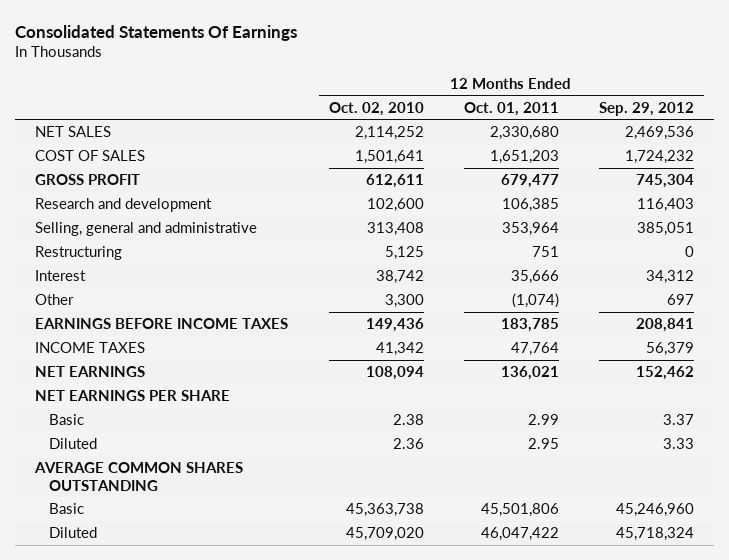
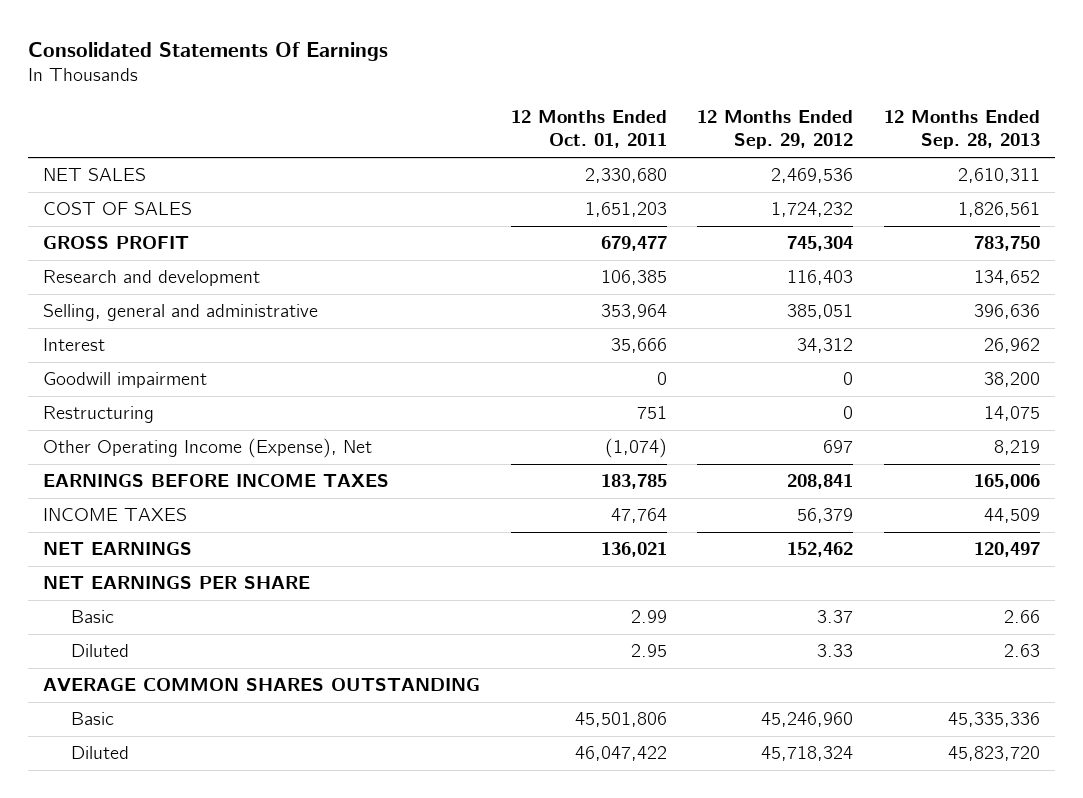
- | 12 Months Ended Oct. 02, 2010 | 12 Months Ended Oct. 01, 2011 | 12 Months Ended Sep. 29, 2012
+ | 12 Months Ended Oct. 01, 2011 | 12 Months Ended Sep. 29, 2012 | 12 Months Ended Sep. 28, 2013
- Other | 3,300 | (1,074) | 697
+ Goodwill impairment | 0 | 0 | 38,200
moved down: Restructuring | 751 | 0 | 14,075
+ Other Operating Income (Expense), Net | (1,074) | 697 | 8,219

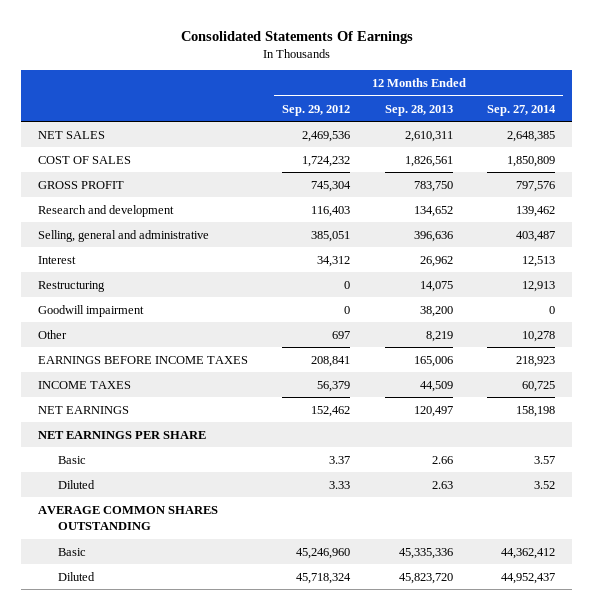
- | 12 Months Ended Oct. 01, 2011 | 12 Months Ended Sep. 29, 2012 | 12 Months Ended Sep. 28, 2013
+ | 12 Months Ended Sep. 29, 2012 | 12 Months Ended Sep. 28, 2013 | 12 Months Ended Sep. 27, 2014
- Other Operating Income (Expense), Net | (1,074) | 697 | 8,219
moved down: Goodwill impairment | 0 | 38,200 | 0
+ Other | 697 | 8,219 | 10,278

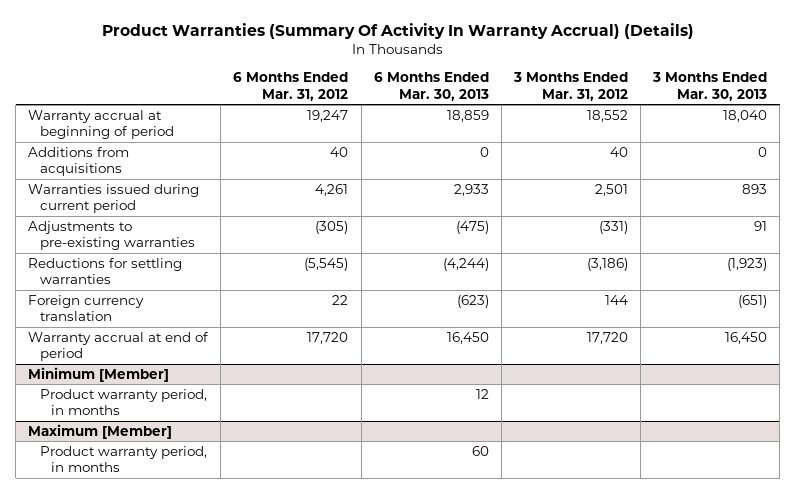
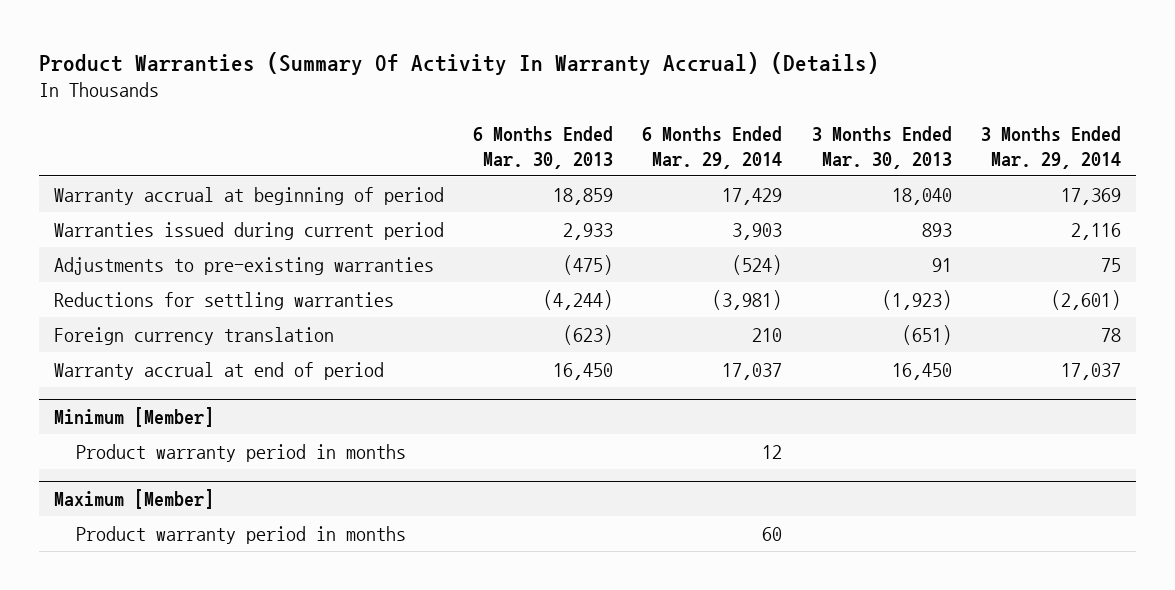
- | 6 Months Ended Mar. 31, 2012 | 6 Months Ended Mar. 30, 2013 | 3 Months Ended Mar. 31, 2012 | 3 Months Ended Mar. 30, 2013
+ | 6 Months Ended Mar. 30, 2013 | 6 Months Ended Mar. 29, 2014 | 3 Months Ended Mar. 30, 2013 | 3 Months Ended Mar. 29, 2014
- Additions from acquisitions | 40 | 0 | 40 | 0
@ Minimum [Member]
- Product warranty period, in months | | 12 | |
+ Product warranty period in months | | 12 | |
@ Maximum [Member]
- Product warranty period, in months | | 60 | |
+ Product warranty period in months | | 60 | |

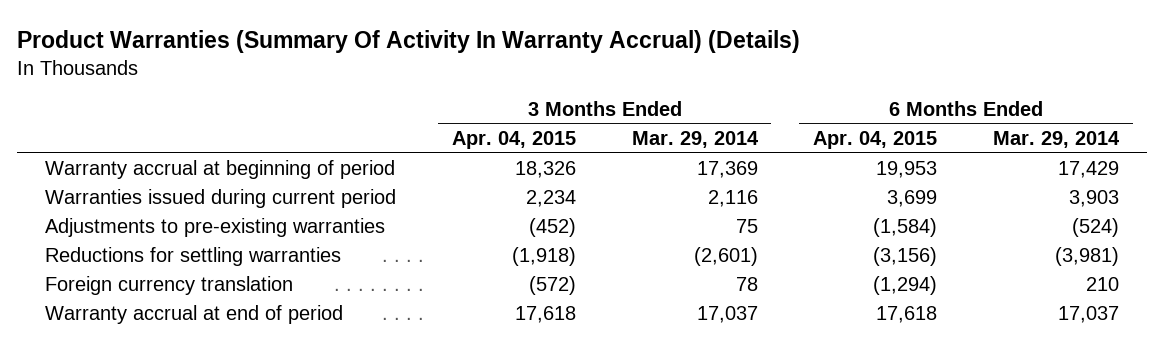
- | 6 Months Ended Mar. 30, 2013 | 6 Months Ended Mar. 29, 2014 | 3 Months Ended Mar. 30, 2013 | 3 Months Ended Mar. 29, 2014
+ | 3 Months Ended Apr. 04, 2015 | 3 Months Ended Mar. 29, 2014 | 6 Months Ended Apr. 04, 2015 | 6 Months Ended Mar. 29, 2014
- Minimum [Member]
- Product warranty period in months | | 12 | |
- Maximum [Member]
- Product warranty period in months | | 60 | |

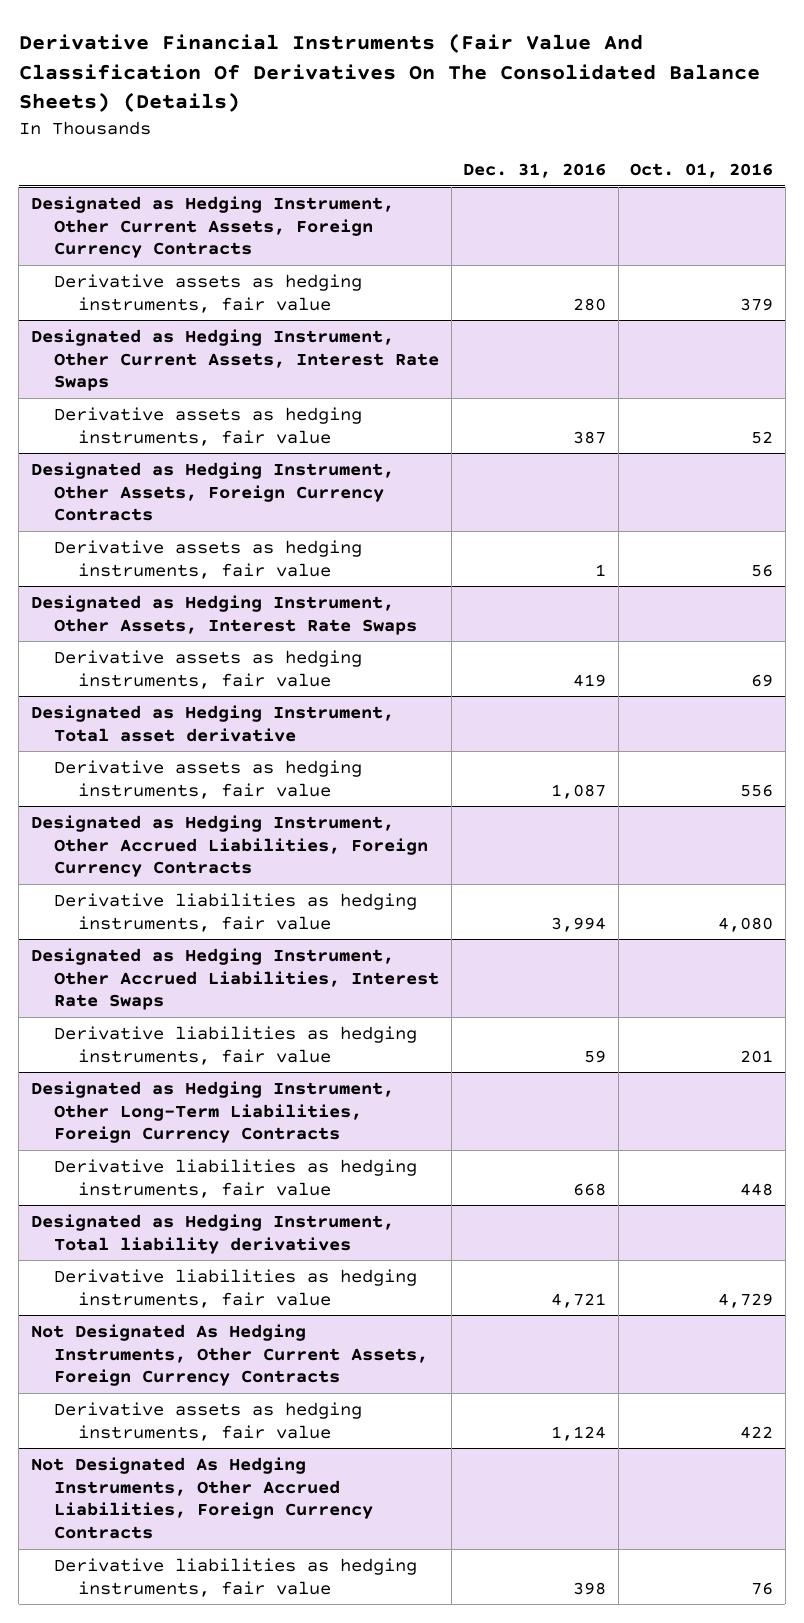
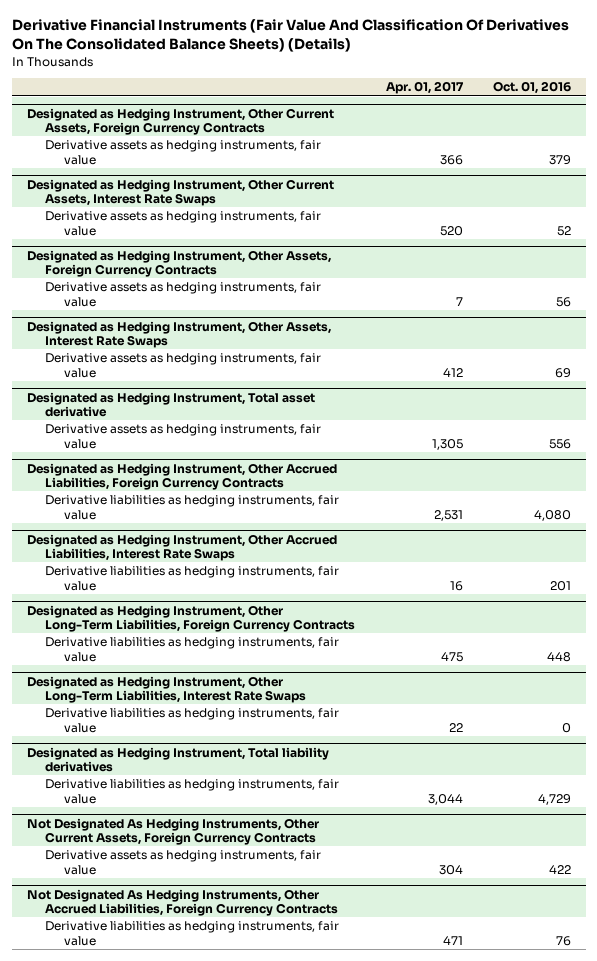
- | Dec. 31, 2016 | Oct. 01, 2016
+ | Apr. 01, 2017 | Oct. 01, 2016
+ Designated as Hedging Instrument, Other Long-Term Liabilities, Interest Rate Swaps
+ Derivative liabilities as hedging instruments, fair value | 22 | 0

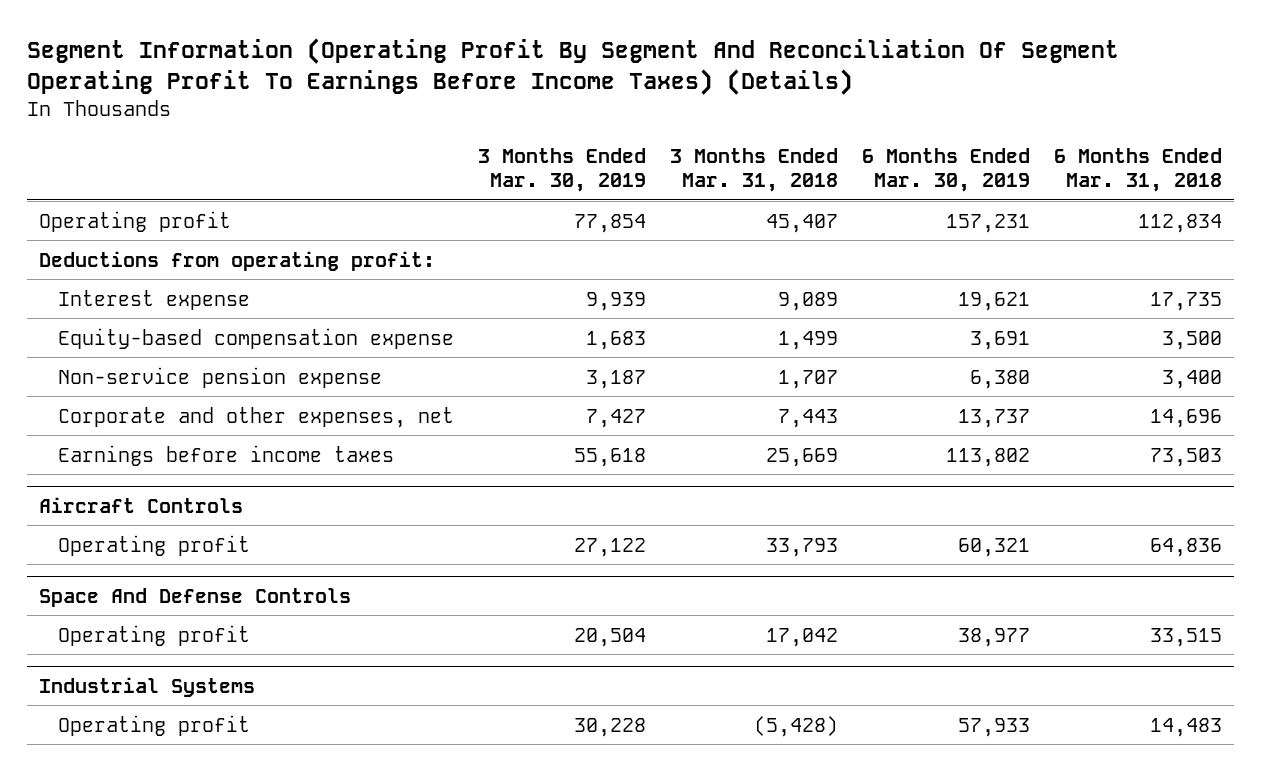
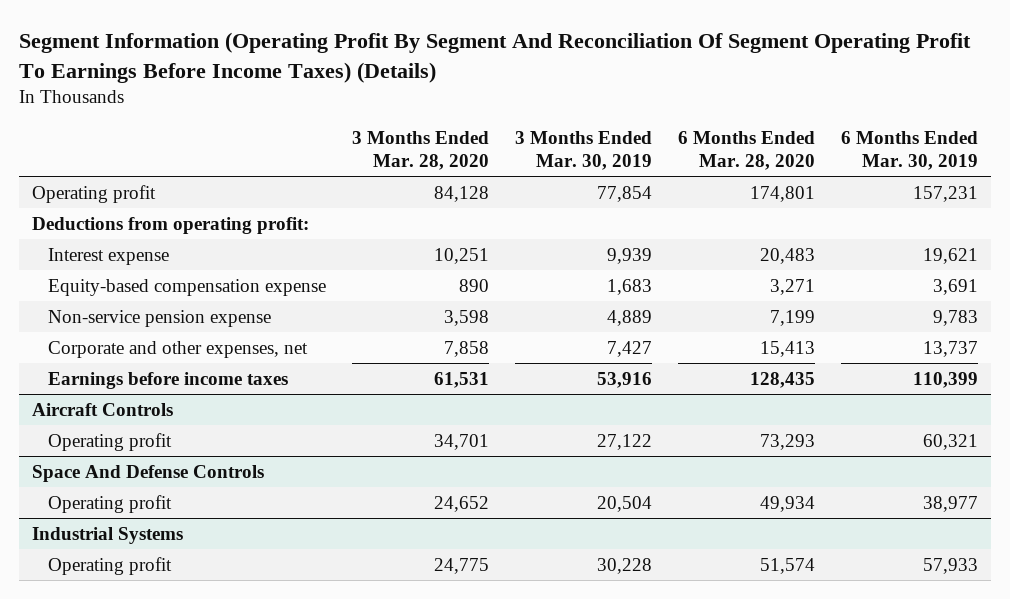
- | 3 Months Ended Mar. 30, 2019 | 3 Months Ended Mar. 31, 2018 | 6 Months Ended Mar. 30, 2019 | 6 Months Ended Mar. 31, 2018
+ | 3 Months Ended Mar. 28, 2020 | 3 Months Ended Mar. 30, 2019 | 6 Months Ended Mar. 28, 2020 | 6 Months Ended Mar. 30, 2019
- Non-service pension expense | 3,187 | 1,707 | 6,380 | 3,400
+ Non-service pension expense | 3,598 | 4,889 | 7,199 | 9,783
- Earnings before income taxes | 55,618 | 25,669 | 113,802 | 73,503
+ Earnings before income taxes | 61,531 | 53,916 | 128,435 | 110,399

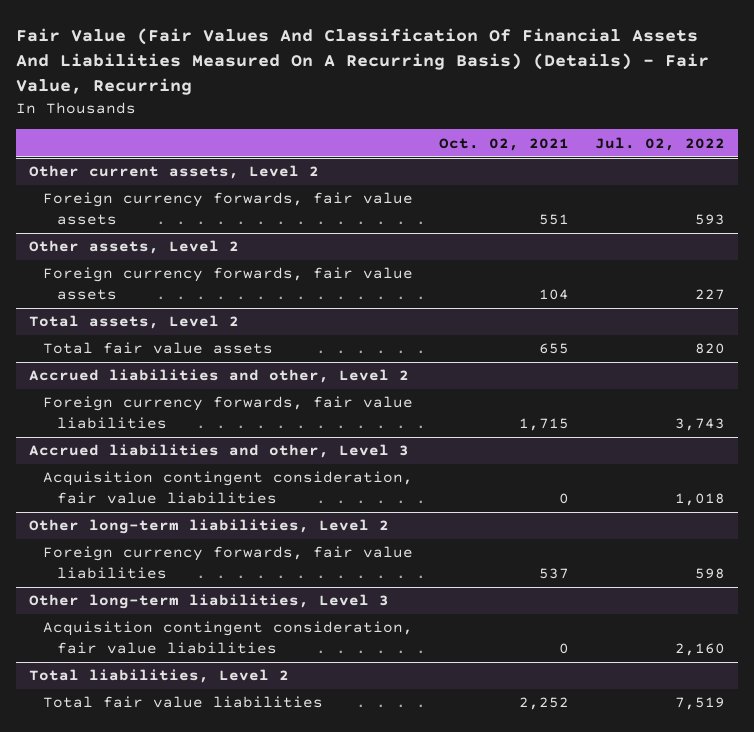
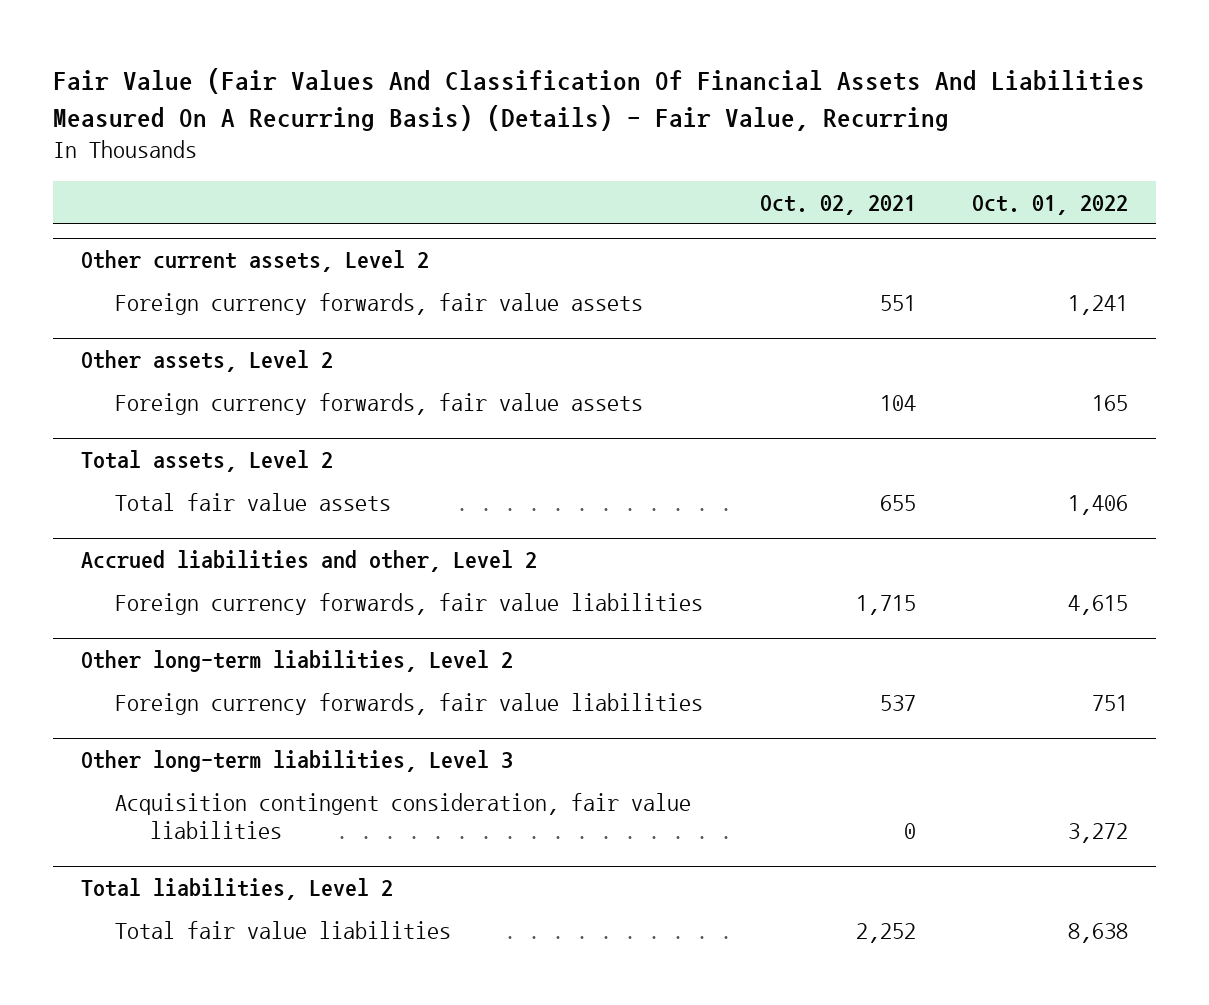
- | Oct. 02, 2021 | Jul. 02, 2022
+ | Oct. 02, 2021 | Oct. 01, 2022
- Accrued liabilities and other, Level 3
- Acquisition contingent consideration, fair value liabilities | 0 | 1,018

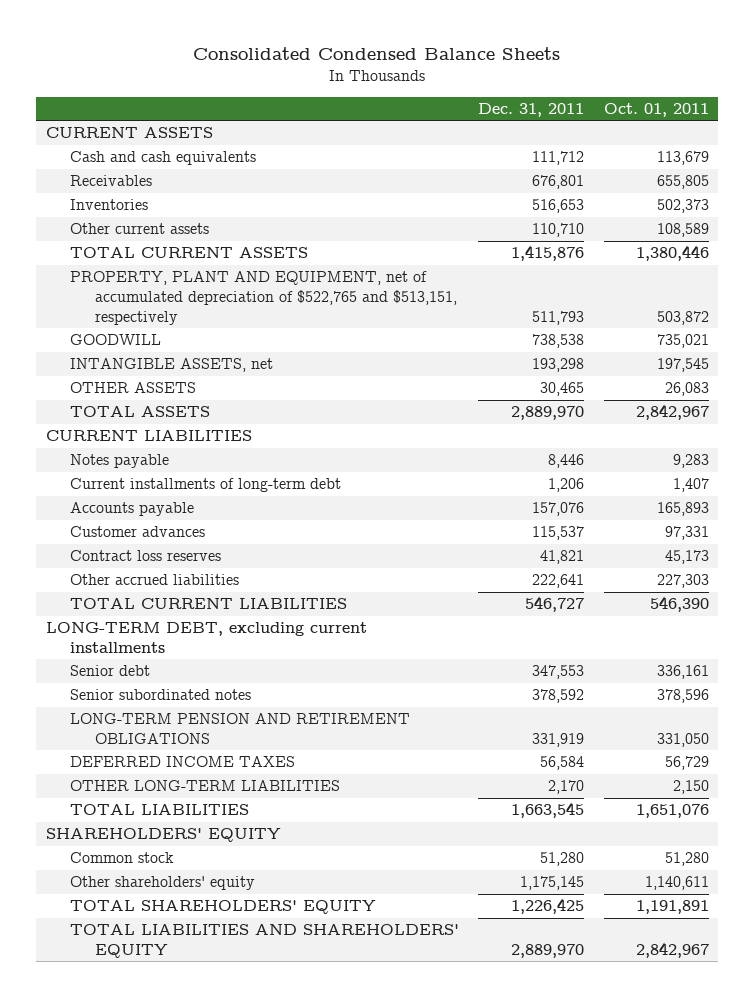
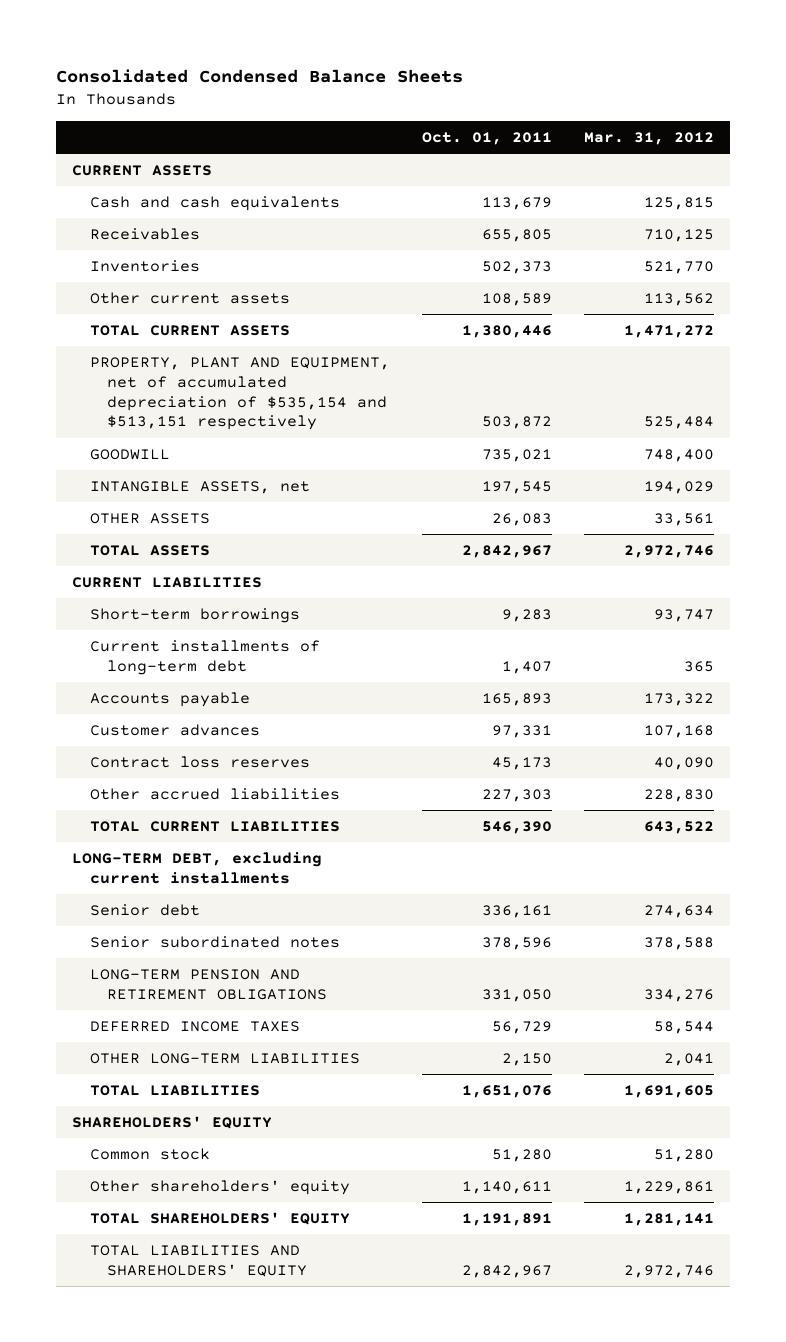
- | Dec. 31, 2011 | Oct. 01, 2011
+ | Oct. 01, 2011 | Mar. 31, 2012
- PROPERTY, PLANT AND EQUIPMENT, net of accumulated depreciation of $522,765 and $513,151, respectively | 511,793 | 503,872
+ PROPERTY, PLANT AND EQUIPMENT, net of accumulated depreciation of $535,154 and $513,151 respectively | 503,872 | 525,484
- Notes payable | 8,446 | 9,283
+ Short-term borrowings | 9,283 | 93,747

